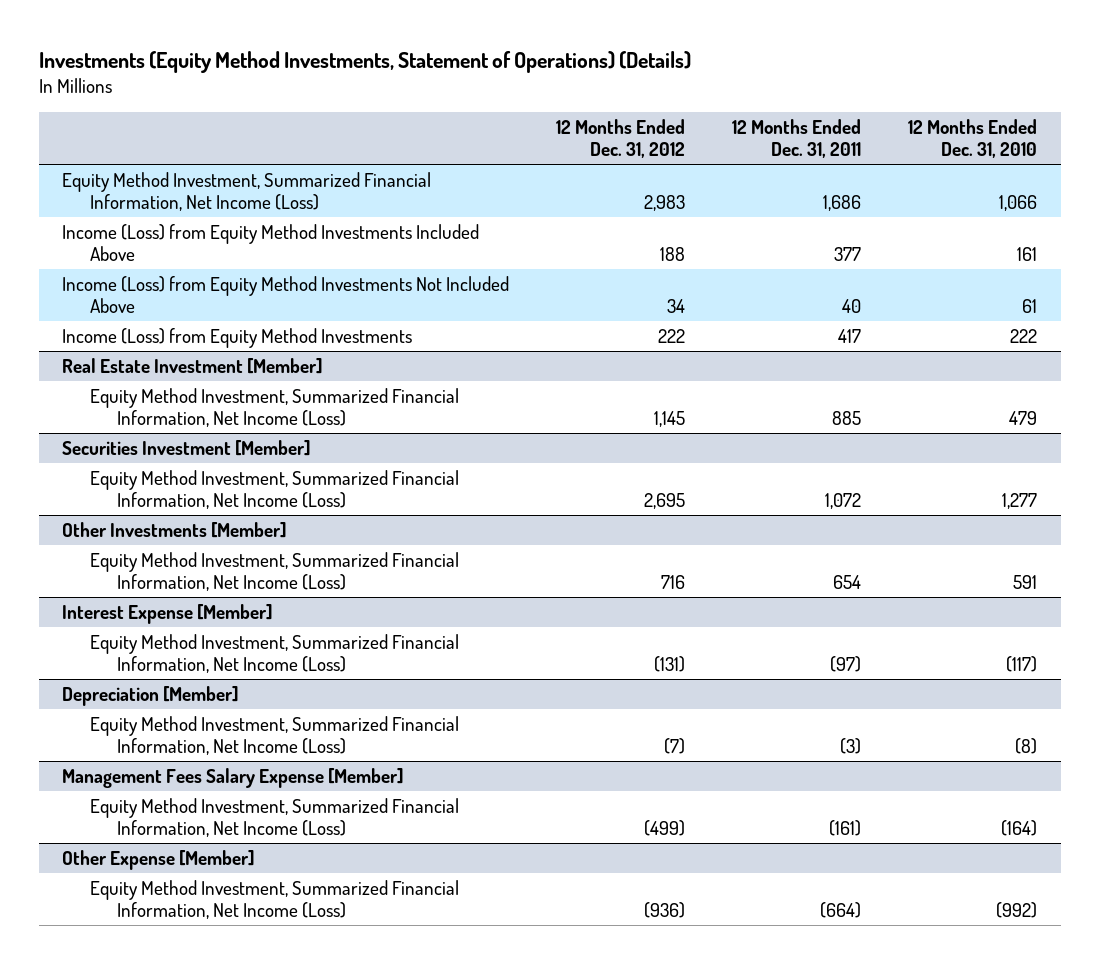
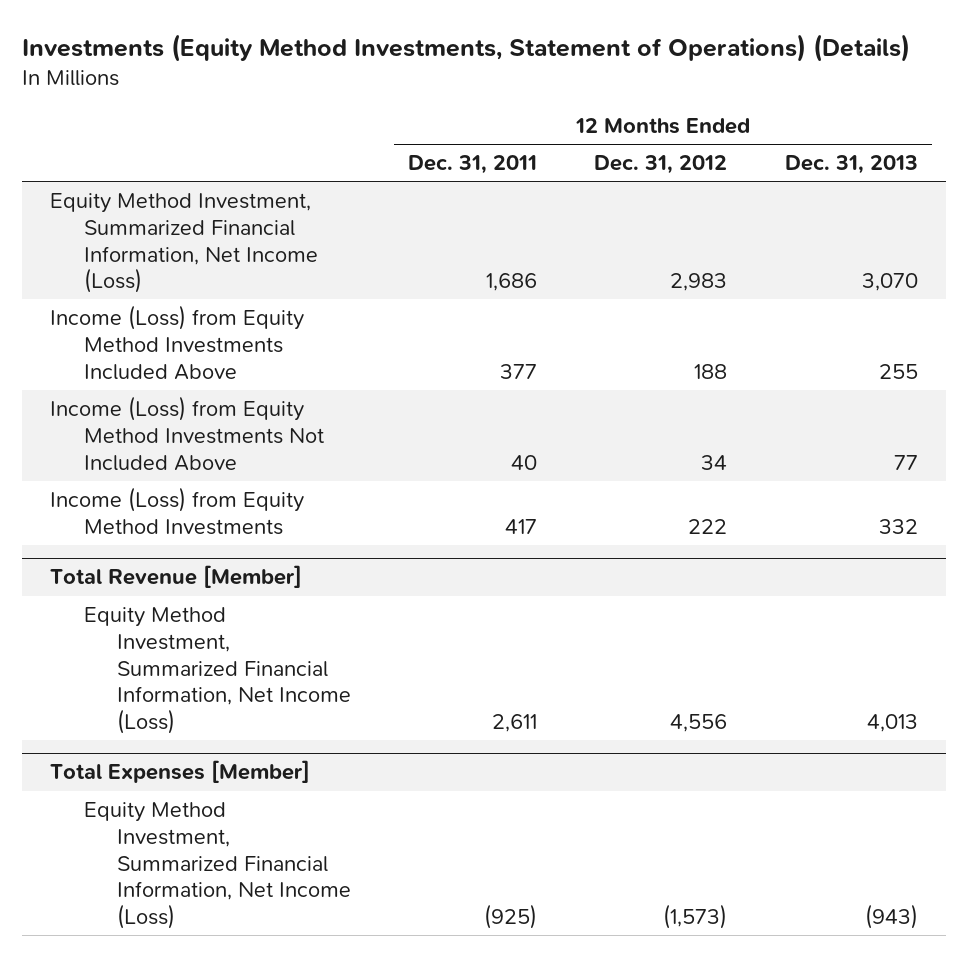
- | 12 Months Ended Dec. 31, 2012 | 12 Months Ended Dec. 31, 2011 | 12 Months Ended Dec. 31, 2010
+ | 12 Months Ended Dec. 31, 2011 | 12 Months Ended Dec. 31, 2012 | 12 Months Ended Dec. 31, 2013
- Real Estate Investment [Member]
- Equity Method Investment, Summarized Financial Information, Net Income (Loss) | 1,145 | 885 | 479
- Securities Investment [Member]
- Equity Method Investment, Summarized Financial Information, Net Income (Loss) | 2,695 | 1,072 | 1,277
- Other Investments [Member]
- Equity Method Investment, Summarized Financial Information, Net Income (Loss) | 716 | 654 | 591
- Interest Expense [Member]
- Equity Method Investment, Summarized Financial Information, Net Income (Loss) | (131) | (97) | (117)
- Depreciation [Member]
- Equity Method Investment, Summarized Financial Information, Net Income (Loss) | (7) | (3) | (8)
- Management Fees Salary Expense [Member]
- Equity Method Investment, Summarized Financial Information, Net Income (Loss) | (499) | (161) | (164)
- Other Expense [Member]
- Equity Method Investment, Summarized Financial Information, Net Income (Loss) | (936) | (664) | (992)
+ Total Revenue [Member]
+ Equity Method Investment, Summarized Financial Information, Net Income (Loss) | 2,611 | 4,556 | 4,013
+ Total Expenses [Member]
+ Equity Method Investment, Summarized Financial Information, Net Income (Loss) | (925) | (1,573) | (943)

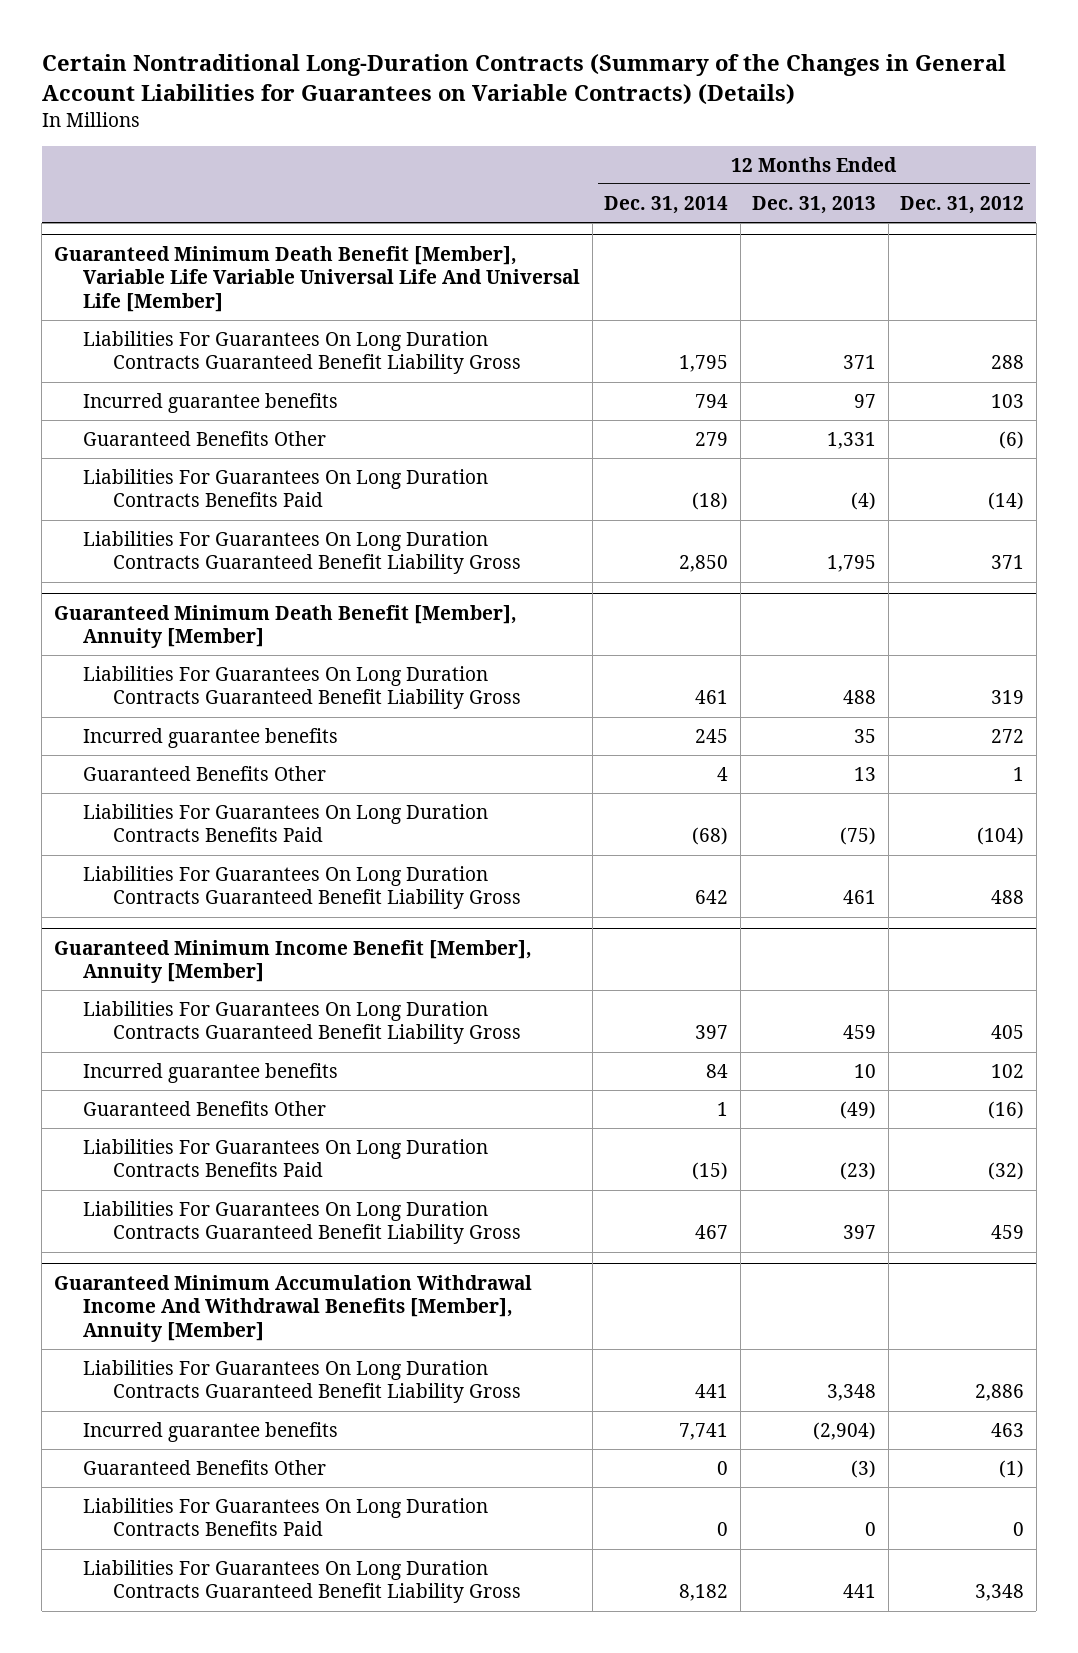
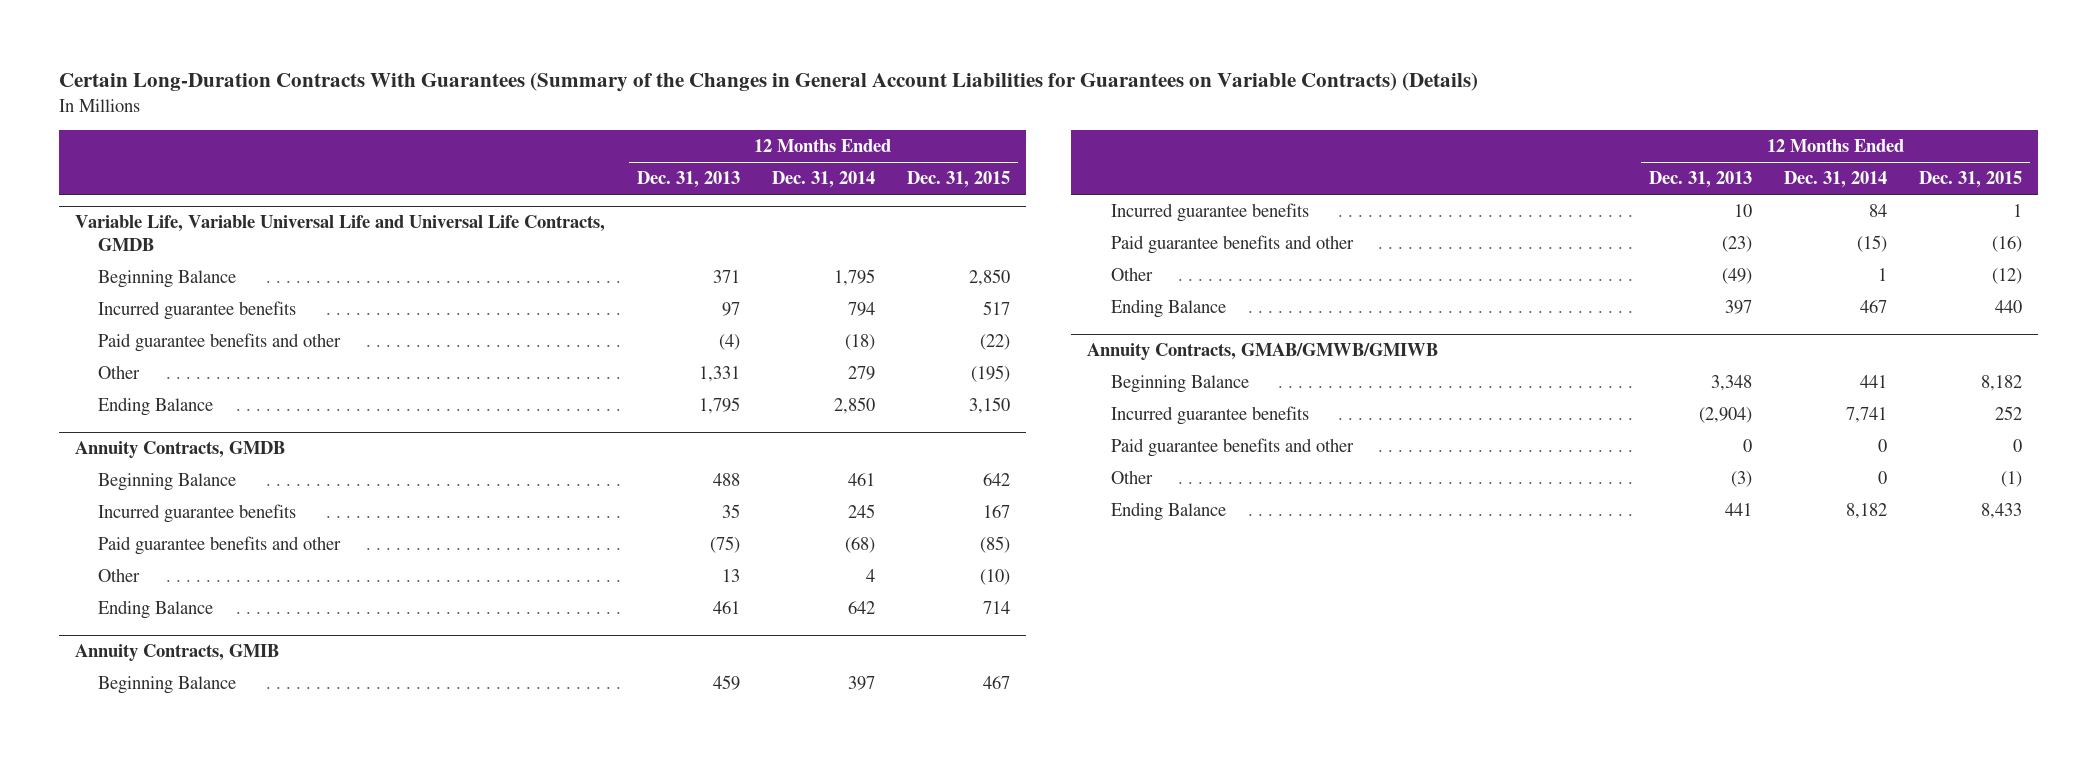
- Certain Nontraditional Long-Duration Contracts (Summary of the Changes in General Account Liabilities for Guarantees on Variable Contracts) (Details)
+ Certain Long-Duration Contracts With Guarantees (Summary of the Changes in General Account Liabilities for Guarantees on Variable Contracts) (Details)
- | 12 Months Ended Dec. 31, 2014 | 12 Months Ended Dec. 31, 2013 | 12 Months Ended Dec. 31, 2012
+ | 12 Months Ended Dec. 31, 2013 | 12 Months Ended Dec. 31, 2014 | 12 Months Ended Dec. 31, 2015
- Guaranteed Minimum Death Benefit [Member], Variable Life Variable Universal Life And Universal Life [Member]
- Liabilities For Guarantees On Long Duration Contracts Guaranteed Benefit Liability Gross | 1,795 | 371 | 288
+ Variable Life, Variable Universal Life and Universal Life Contracts, GMDB
+ Beginning Balance | 371 | 1,795 | 2,850
- Guaranteed Benefits Other | 279 | 1,331 | (6)
- Liabilities For Guarantees On Long Duration Contracts Benefits Paid | (18) | (4) | (14)
- Liabilities For Guarantees On Long Duration Contracts Guaranteed Benefit Liability Gross | 2,850 | 1,795 | 371
- Guaranteed Minimum Death Benefit [Member], Annuity [Member]
- Liabilities For Guarantees On Long Duration Contracts Guaranteed Benefit Liability Gross | 461 | 488 | 319
+ Paid guarantee benefits and other | (4) | (18) | (22)
+ Other | 1,331 | 279 | (195)
+ Ending Balance | 1,795 | 2,850 | 3,150
+ Annuity Contracts, GMDB
+ Beginning Balance | 488 | 461 | 642
- Guaranteed Benefits Other | 4 | 13 | 1
- Liabilities For Guarantees On Long Duration Contracts Benefits Paid | (68) | (75) | (104)
- Liabilities For Guarantees On Long Duration Contracts Guaranteed Benefit Liability Gross | 642 | 461 | 488
- Guaranteed Minimum Income Benefit [Member], Annuity [Member]
- Liabilities For Guarantees On Long Duration Contracts Guaranteed Benefit Liability Gross | 397 | 459 | 405
+ Paid guarantee benefits and other | (75) | (68) | (85)
+ Other | 13 | 4 | (10)
+ Ending Balance | 461 | 642 | 714
+ Annuity Contracts, GMIB
+ Beginning Balance | 459 | 397 | 467
- Guaranteed Benefits Other | 1 | (49) | (16)
- Liabilities For Guarantees On Long Duration Contracts Benefits Paid | (15) | (23) | (32)
- Liabilities For Guarantees On Long Duration Contracts Guaranteed Benefit Liability Gross | 467 | 397 | 459
- Guaranteed Minimum Accumulation Withdrawal Income And Withdrawal Benefits [Member], Annuity [Member]
- Liabilities For Guarantees On Long Duration Contracts Guaranteed Benefit Liability Gross | 441 | 3,348 | 2,886
+ Paid guarantee benefits and other | (23) | (15) | (16)
+ Other | (49) | 1 | (12)
+ Ending Balance | 397 | 467 | 440
+ Annuity Contracts, GMAB/GMWB/GMIWB
+ Beginning Balance | 3,348 | 441 | 8,182
- Guaranteed Benefits Other | 0 | (3) | (1)
- Liabilities For Guarantees On Long Duration Contracts Benefits Paid | 0 | 0 | 0
- Liabilities For Guarantees On Long Duration Contracts Guaranteed Benefit Liability Gross | 8,182 | 441 | 3,348
+ Paid guarantee benefits and other | 0 | 0 | 0
+ Other | (3) | 0 | (1)
+ Ending Balance | 441 | 8,182 | 8,433

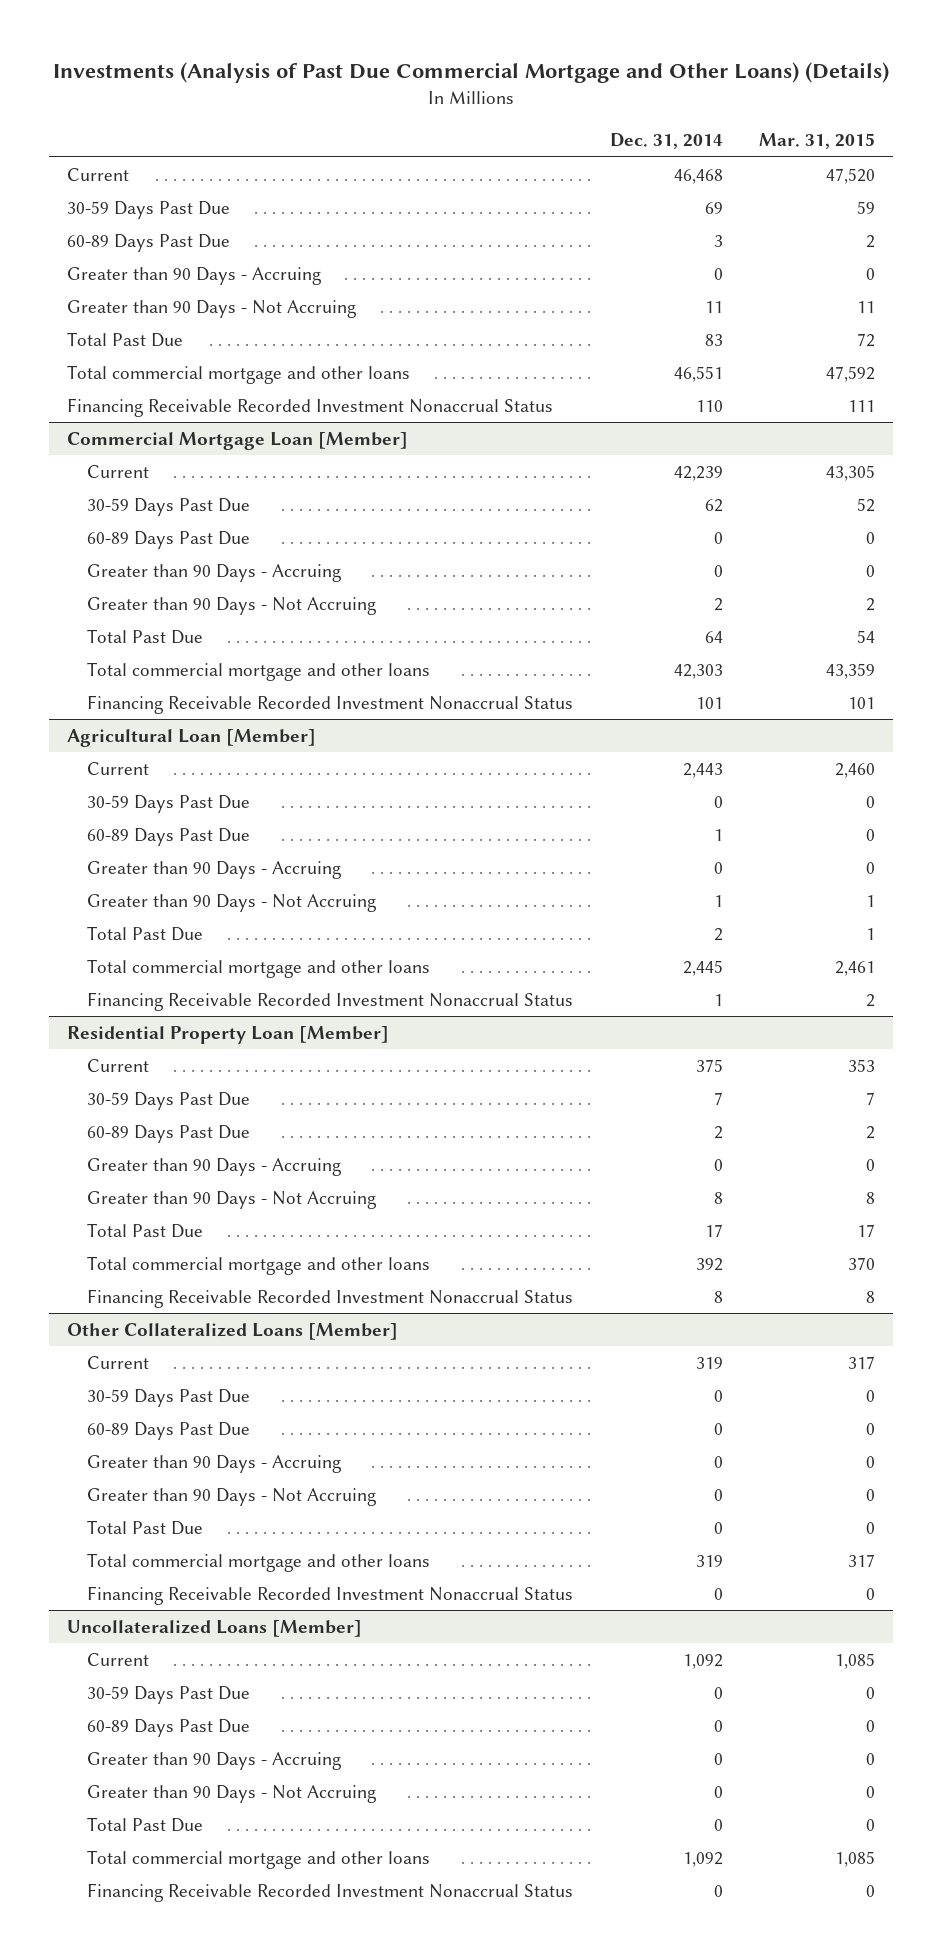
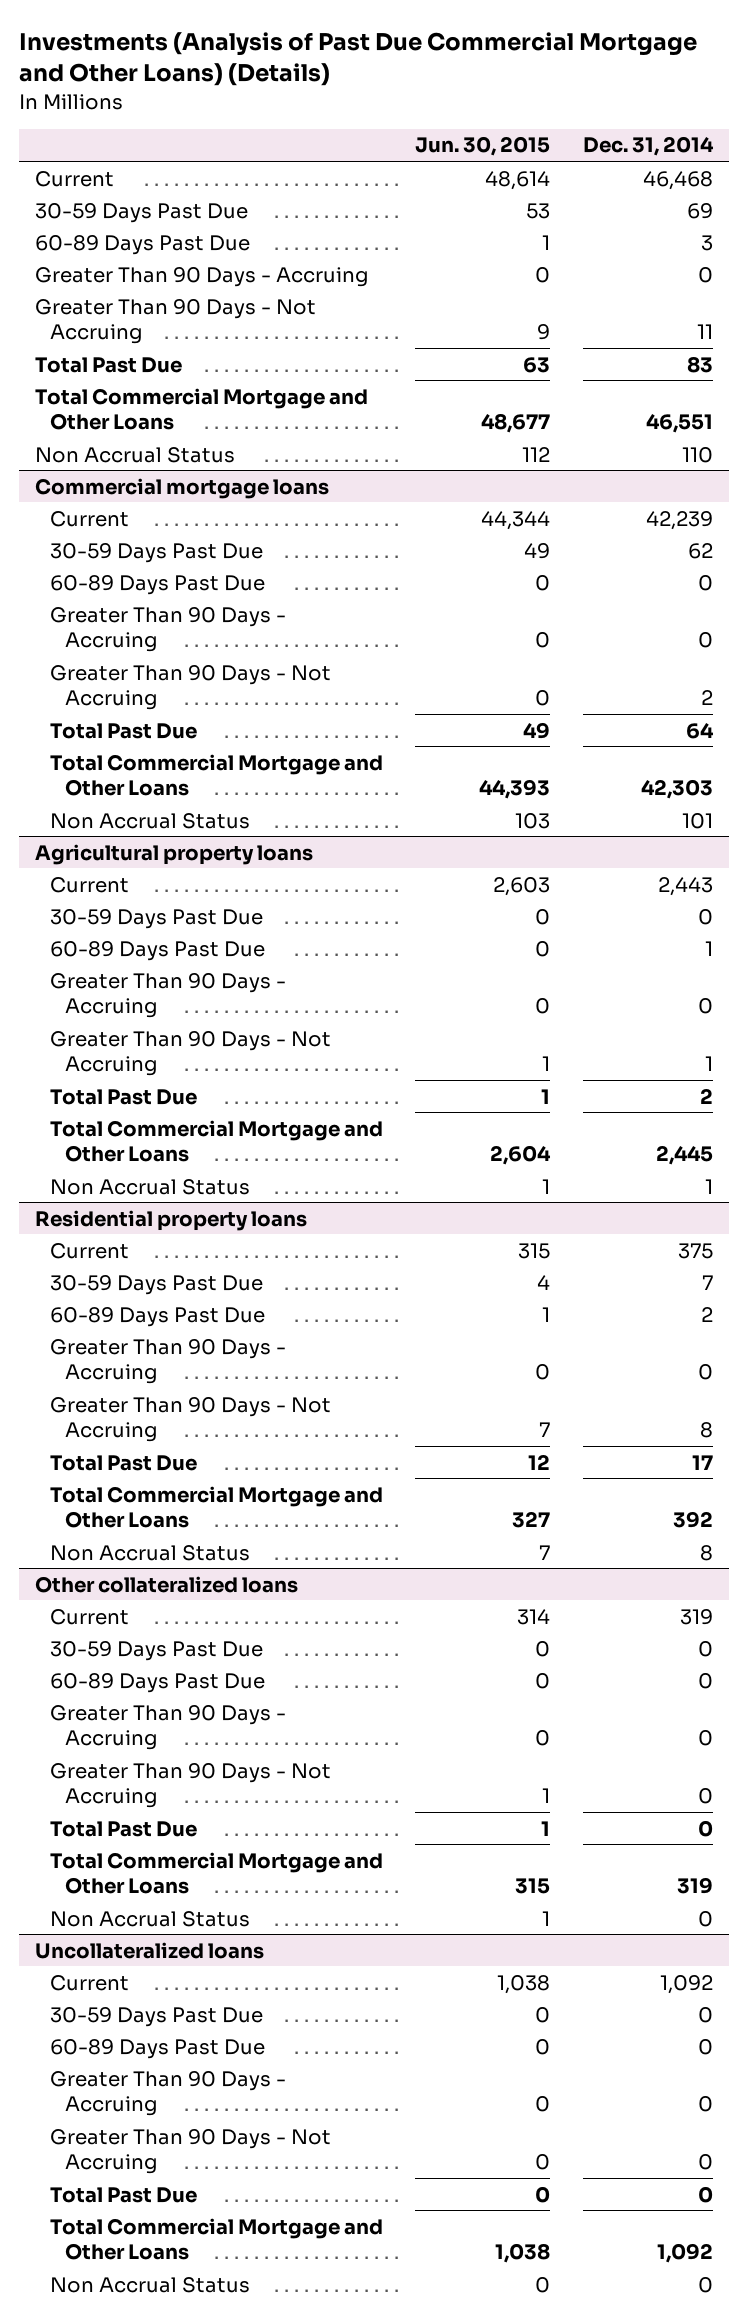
- | Dec. 31, 2014 | Mar. 31, 2015
+ | Jun. 30, 2015 | Dec. 31, 2014
- Greater than 90 Days - Accruing | 0 | 0
- Greater than 90 Days - Not Accruing | 11 | 11
+ Greater Than 90 Days - Accruing | 0 | 0
+ Greater Than 90 Days - Not Accruing | 9 | 11
- Total commercial mortgage and other loans | 46,551 | 47,592
- Financing Receivable Recorded Investment Nonaccrual Status | 110 | 111
- Commercial Mortgage Loan [Member]
+ Total Commercial Mortgage and Other Loans | 48,677 | 46,551
+ Non Accrual Status | 112 | 110
+ Commercial mortgage loans
- Greater than 90 Days - Accruing | 0 | 0
- Greater than 90 Days - Not Accruing | 2 | 2
+ Greater Than 90 Days - Accruing | 0 | 0
+ Greater Than 90 Days - Not Accruing | 0 | 2
- Total commercial mortgage and other loans | 42,303 | 43,359
- Financing Receivable Recorded Investment Nonaccrual Status | 101 | 101
- Agricultural Loan [Member]
+ Total Commercial Mortgage and Other Loans | 44,393 | 42,303
+ Non Accrual Status | 103 | 101
+ Agricultural property loans
- Greater than 90 Days - Accruing | 0 | 0
- Greater than 90 Days - Not Accruing | 1 | 1
+ Greater Than 90 Days - Accruing | 0 | 0
+ Greater Than 90 Days - Not Accruing | 1 | 1
- Total commercial mortgage and other loans | 2,445 | 2,461
- Financing Receivable Recorded Investment Nonaccrual Status | 1 | 2
- Residential Property Loan [Member]
+ Total Commercial Mortgage and Other Loans | 2,604 | 2,445
+ Non Accrual Status | 1 | 1
+ Residential property loans
- Greater than 90 Days - Accruing | 0 | 0
- Greater than 90 Days - Not Accruing | 8 | 8
+ Greater Than 90 Days - Accruing | 0 | 0
+ Greater Than 90 Days - Not Accruing | 7 | 8
- Total commercial mortgage and other loans | 392 | 370
- Financing Receivable Recorded Investment Nonaccrual Status | 8 | 8
- Other Collateralized Loans [Member]
+ Total Commercial Mortgage and Other Loans | 327 | 392
+ Non Accrual Status | 7 | 8
+ Other collateralized loans
- Greater than 90 Days - Accruing | 0 | 0
- Greater than 90 Days - Not Accruing | 0 | 0
+ Greater Than 90 Days - Accruing | 0 | 0
+ Greater Than 90 Days - Not Accruing | 1 | 0
- Total commercial mortgage and other loans | 319 | 317
- Financing Receivable Recorded Investment Nonaccrual Status | 0 | 0
- Uncollateralized Loans [Member]
+ Total Commercial Mortgage and Other Loans | 315 | 319
+ Non Accrual Status | 1 | 0
+ Uncollateralized loans
- Greater than 90 Days - Accruing | 0 | 0
- Greater than 90 Days - Not Accruing | 0 | 0
+ Greater Than 90 Days - Accruing | 0 | 0
+ Greater Than 90 Days - Not Accruing | 0 | 0
- Total commercial mortgage and other loans | 1,092 | 1,085
- Financing Receivable Recorded Investment Nonaccrual Status | 0 | 0
+ Total Commercial Mortgage and Other Loans | 1,038 | 1,092
+ Non Accrual Status | 0 | 0

